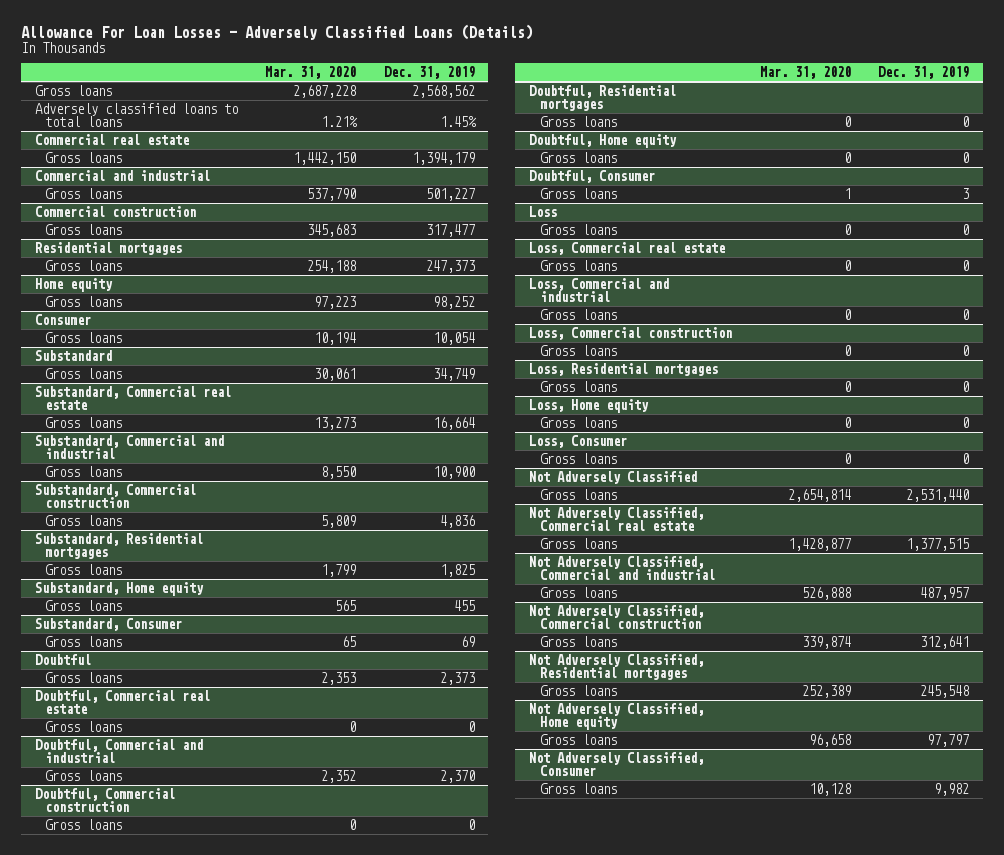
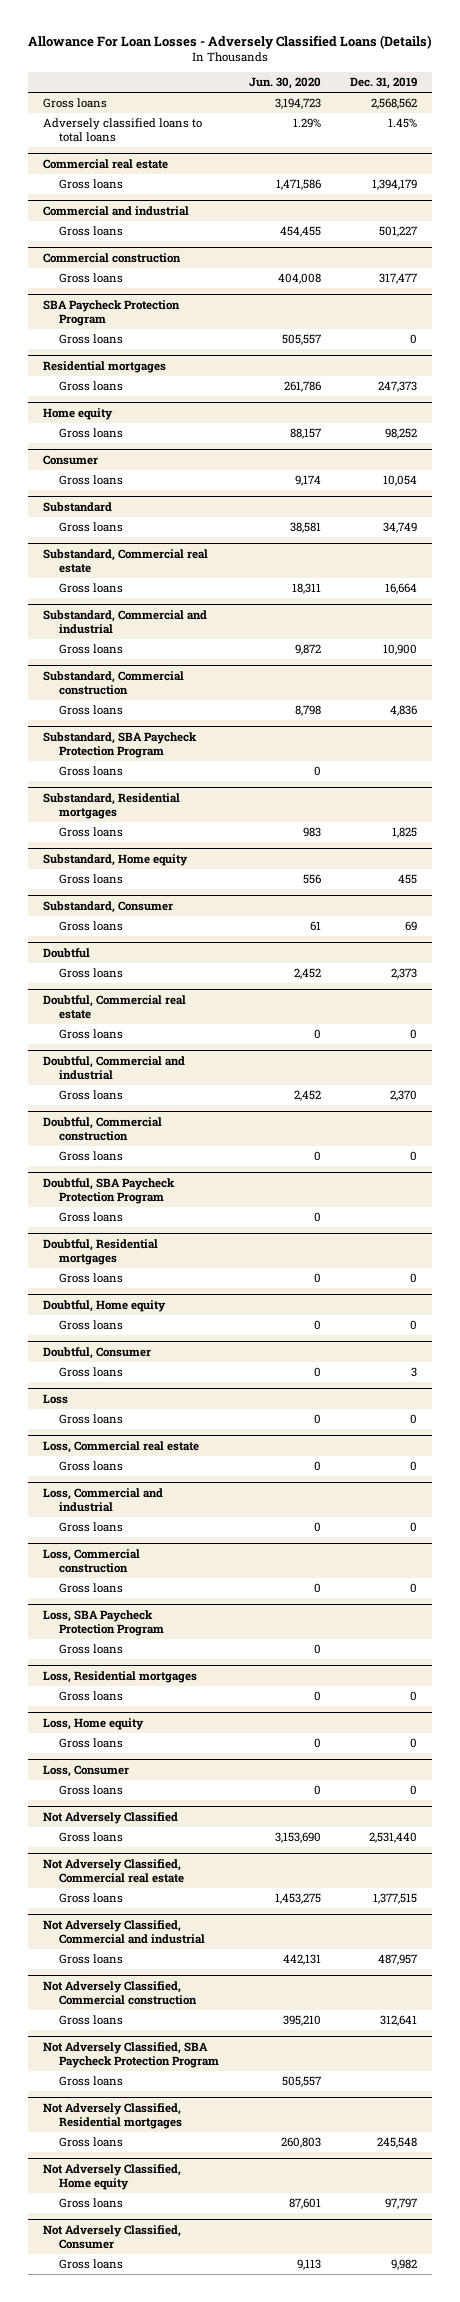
- | Mar. 31, 2020 | Dec. 31, 2019
+ | Jun. 30, 2020 | Dec. 31, 2019
+ SBA Paycheck Protection Program
+ Gross loans | 505,557 | 0
+ Substandard, SBA Paycheck Protection Program
+ Gross loans | 0 |
+ Doubtful, SBA Paycheck Protection Program
+ Gross loans | 0 |
+ Loss, SBA Paycheck Protection Program
+ Gross loans | 0 |
+ Not Adversely Classified, SBA Paycheck Protection Program
+ Gross loans | 505,557 |

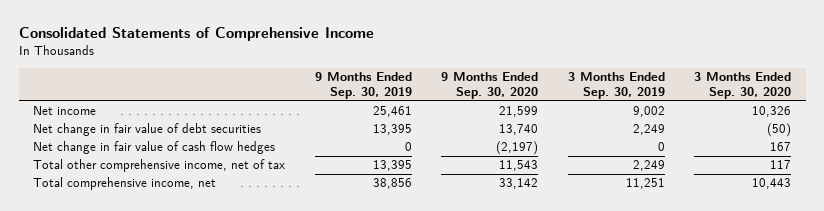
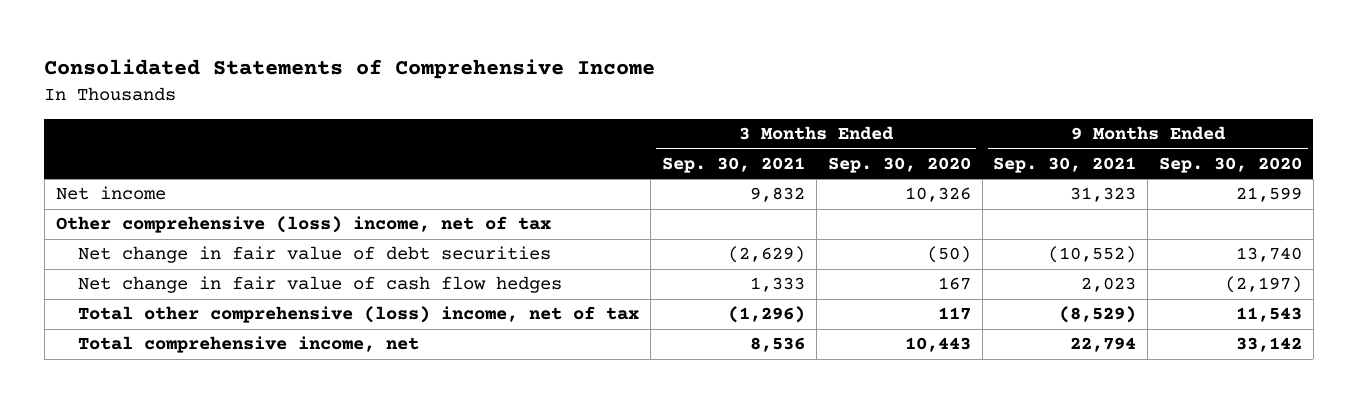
- | 9 Months Ended Sep. 30, 2019 | 9 Months Ended Sep. 30, 2020 | 3 Months Ended Sep. 30, 2019 | 3 Months Ended Sep. 30, 2020
+ | 3 Months Ended Sep. 30, 2021 | 3 Months Ended Sep. 30, 2020 | 9 Months Ended Sep. 30, 2021 | 9 Months Ended Sep. 30, 2020
+ Other comprehensive (loss) income, net of tax
- Total other comprehensive income, net of tax | 13,395 | 11,543 | 2,249 | 117
+ Total other comprehensive (loss) income, net of tax | (1,296) | 117 | (8,529) | 11,543

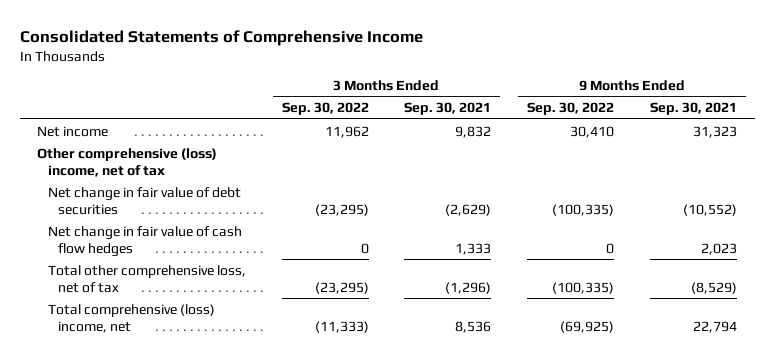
- | 3 Months Ended Sep. 30, 2021 | 3 Months Ended Sep. 30, 2020 | 9 Months Ended Sep. 30, 2021 | 9 Months Ended Sep. 30, 2020
+ | 3 Months Ended Sep. 30, 2022 | 3 Months Ended Sep. 30, 2021 | 9 Months Ended Sep. 30, 2022 | 9 Months Ended Sep. 30, 2021
- Total other comprehensive (loss) income, net of tax | (1,296) | 117 | (8,529) | 11,543
- Total comprehensive income, net | 8,536 | 10,443 | 22,794 | 33,142
+ Total other comprehensive loss, net of tax | (23,295) | (1,296) | (100,335) | (8,529)
+ Total comprehensive (loss) income, net | (11,333) | 8,536 | (69,925) | 22,794

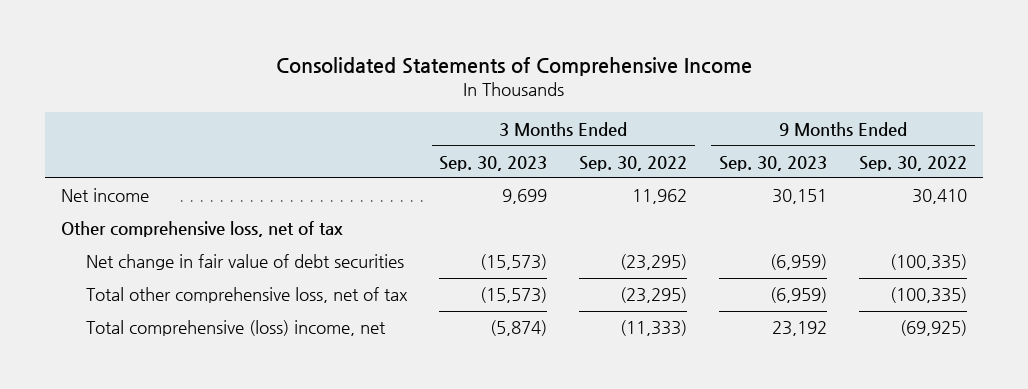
- | 3 Months Ended Sep. 30, 2022 | 3 Months Ended Sep. 30, 2021 | 9 Months Ended Sep. 30, 2022 | 9 Months Ended Sep. 30, 2021
+ | 3 Months Ended Sep. 30, 2023 | 3 Months Ended Sep. 30, 2022 | 9 Months Ended Sep. 30, 2023 | 9 Months Ended Sep. 30, 2022
- Other comprehensive (loss) income, net of tax
+ Other comprehensive loss, net of tax
- Net change in fair value of cash flow hedges | 0 | 1,333 | 0 | 2,023

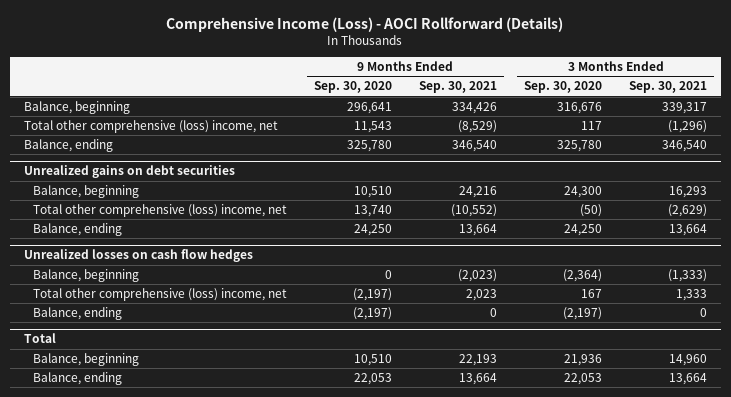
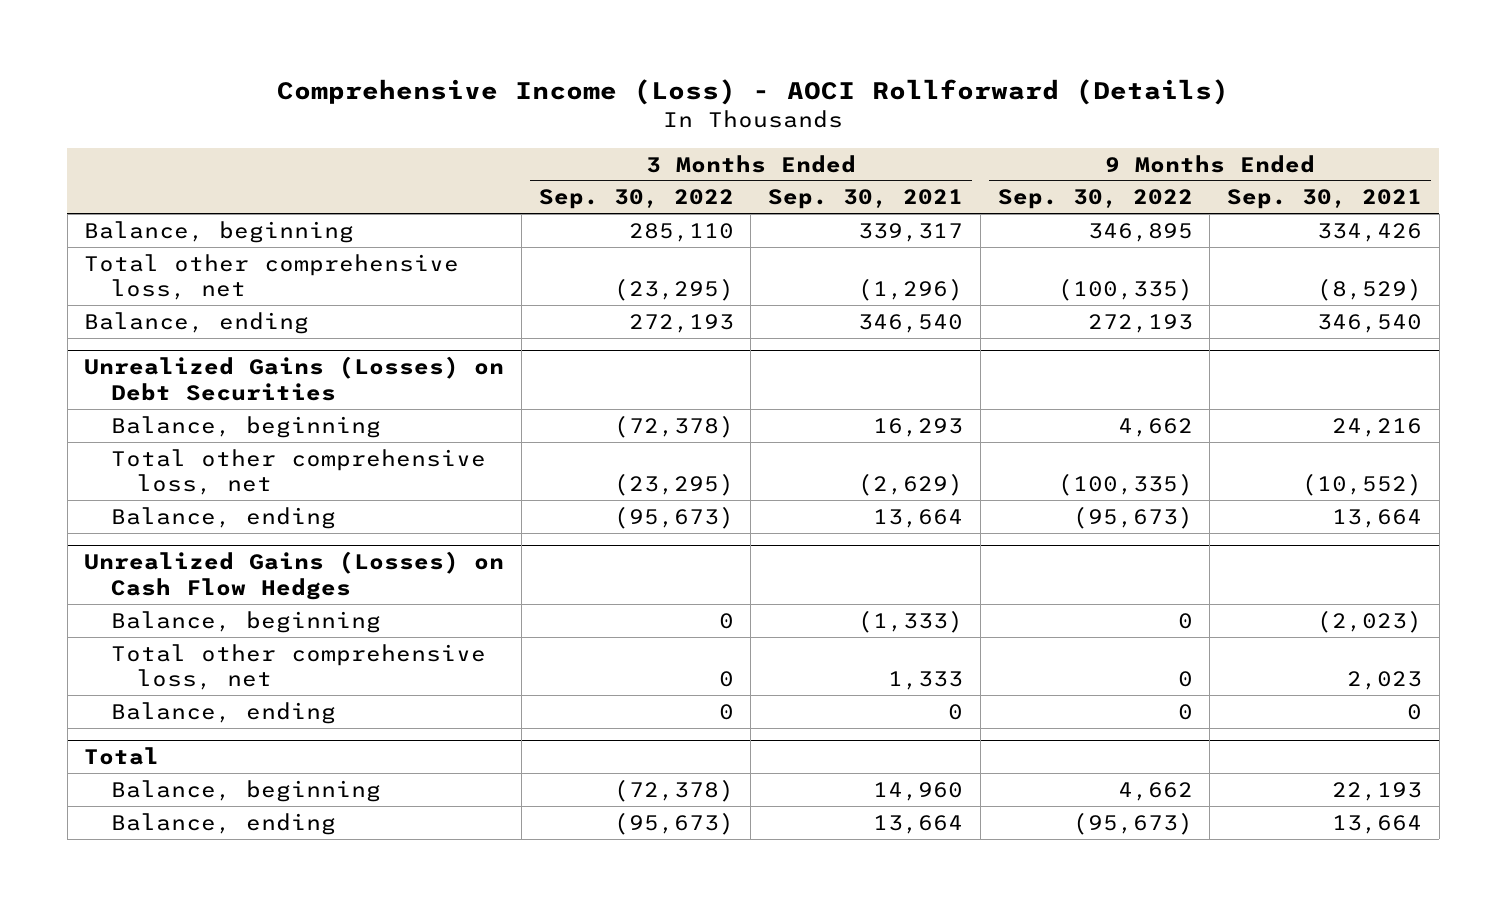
- | 9 Months Ended Sep. 30, 2020 | 9 Months Ended Sep. 30, 2021 | 3 Months Ended Sep. 30, 2020 | 3 Months Ended Sep. 30, 2021
+ | 3 Months Ended Sep. 30, 2022 | 3 Months Ended Sep. 30, 2021 | 9 Months Ended Sep. 30, 2022 | 9 Months Ended Sep. 30, 2021
- Total other comprehensive (loss) income, net | 11,543 | (8,529) | 117 | (1,296)
+ Total other comprehensive loss, net | (23,295) | (1,296) | (100,335) | (8,529)
- Unrealized gains on debt securities
+ Unrealized Gains (Losses) on Debt Securities
- Total other comprehensive (loss) income, net | 13,740 | (10,552) | (50) | (2,629)
+ Total other comprehensive loss, net | (23,295) | (2,629) | (100,335) | (10,552)
- Unrealized losses on cash flow hedges
+ Unrealized Gains (Losses) on Cash Flow Hedges
- Total other comprehensive (loss) income, net | (2,197) | 2,023 | 167 | 1,333
+ Total other comprehensive loss, net | 0 | 1,333 | 0 | 2,023

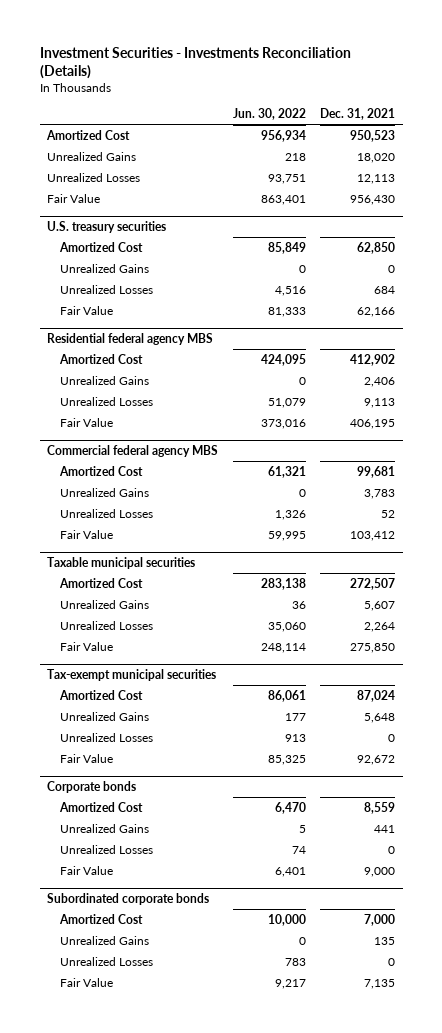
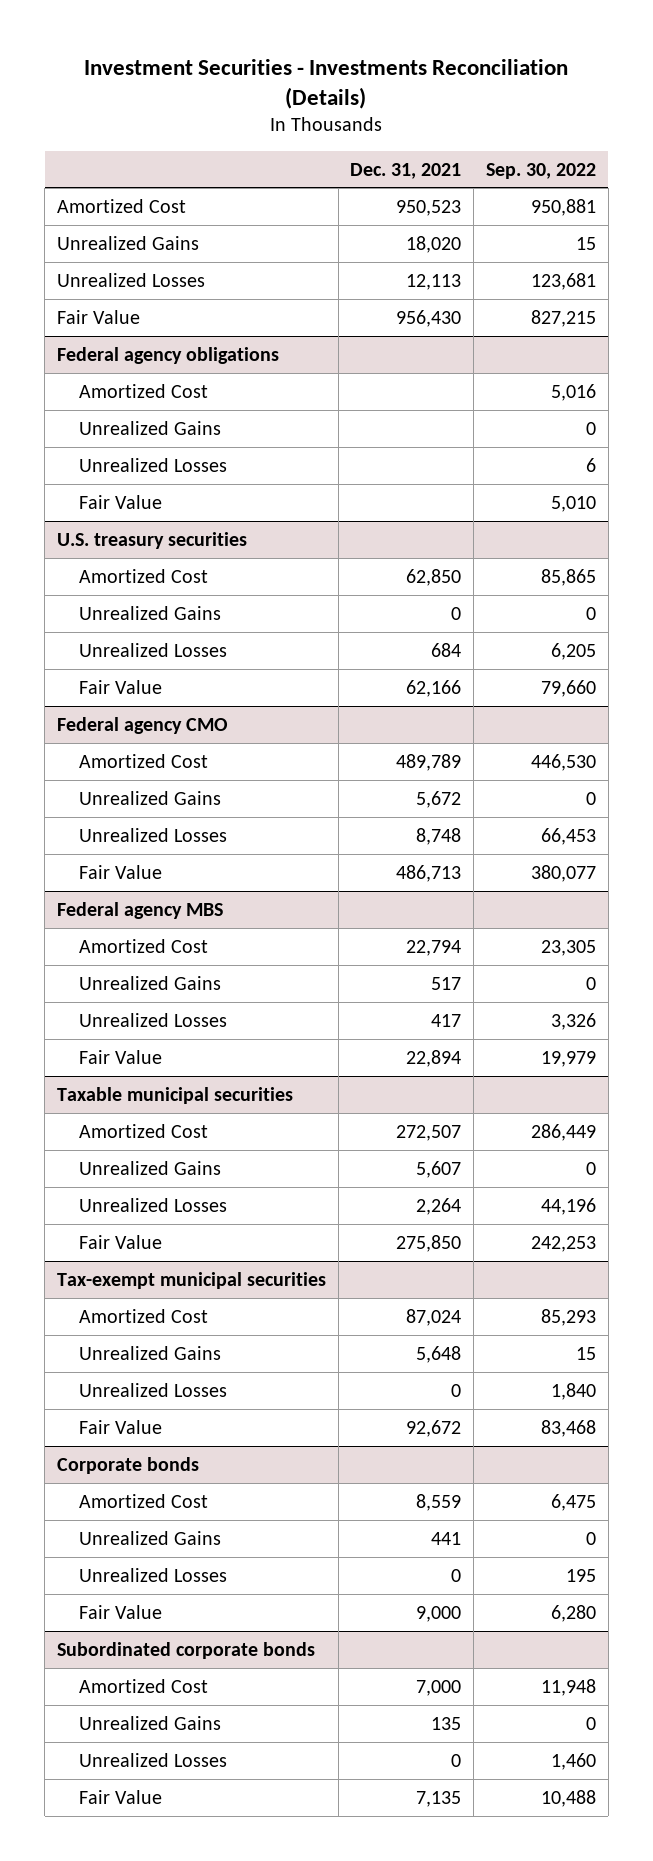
- | Jun. 30, 2022 | Dec. 31, 2021
+ | Dec. 31, 2021 | Sep. 30, 2022
+ Federal agency obligations
+ Amortized Cost | | 5,016
+ Unrealized Gains | | 0
+ Unrealized Losses | | 6
+ Fair Value | | 5,010
- Residential federal agency MBS
- Amortized Cost | 424,095 | 412,902
- Unrealized Gains | 0 | 2,406
- Unrealized Losses | 51,079 | 9,113
- Fair Value | 373,016 | 406,195
- Commercial federal agency MBS
- Amortized Cost | 61,321 | 99,681
- Unrealized Gains | 0 | 3,783
- Unrealized Losses | 1,326 | 52
- Fair Value | 59,995 | 103,412
+ Federal agency CMO
+ Amortized Cost | 489,789 | 446,530
+ Unrealized Gains | 5,672 | 0
+ Unrealized Losses | 8,748 | 66,453
+ Fair Value | 486,713 | 380,077
+ Federal agency MBS
+ Amortized Cost | 22,794 | 23,305
+ Unrealized Gains | 517 | 0
+ Unrealized Losses | 417 | 3,326
+ Fair Value | 22,894 | 19,979

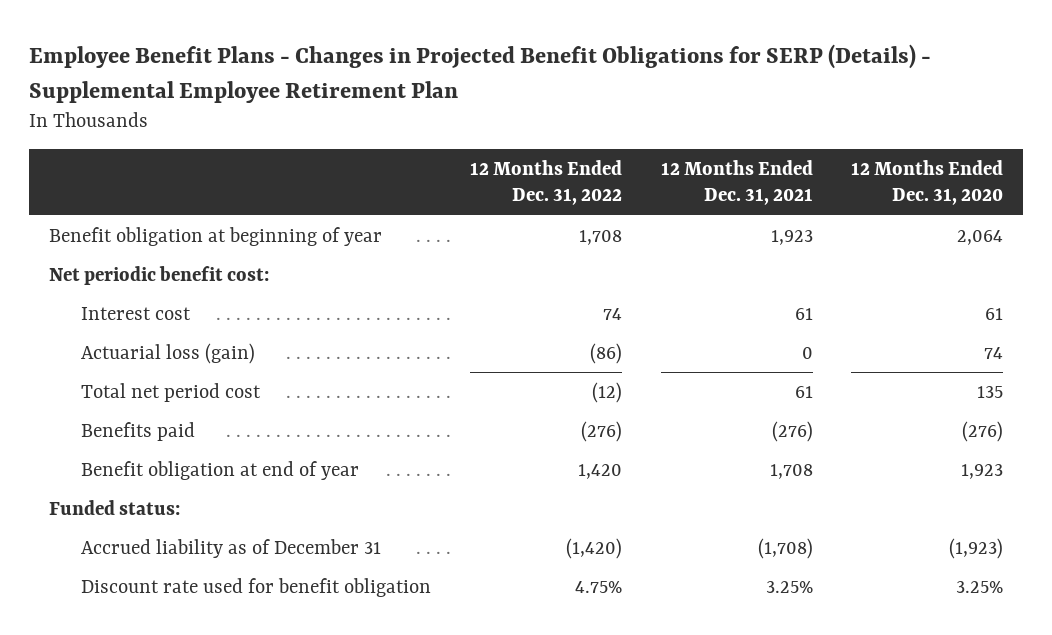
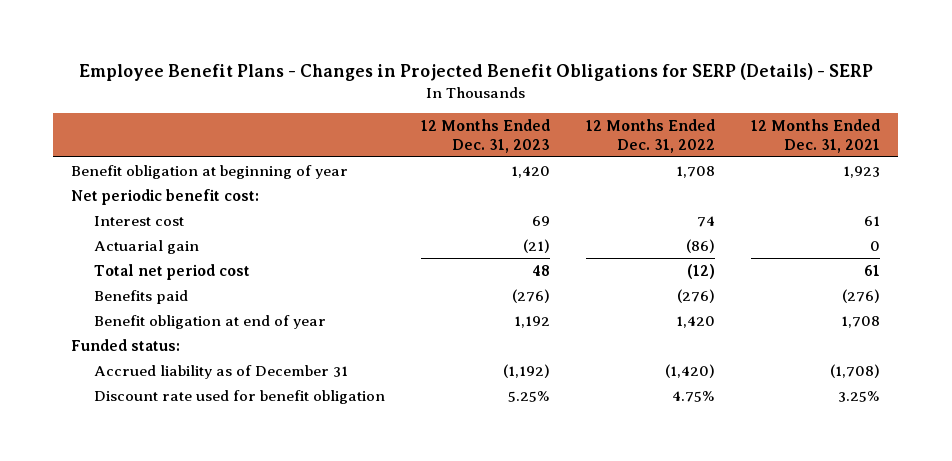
- Employee Benefit Plans - Changes in Projected Benefit Obligations for SERP (Details) - Supplemental Employee Retirement Plan
+ Employee Benefit Plans - Changes in Projected Benefit Obligations for SERP (Details) - SERP
- | 12 Months Ended Dec. 31, 2022 | 12 Months Ended Dec. 31, 2021 | 12 Months Ended Dec. 31, 2020
+ | 12 Months Ended Dec. 31, 2023 | 12 Months Ended Dec. 31, 2022 | 12 Months Ended Dec. 31, 2021
- Actuarial loss (gain) | (86) | 0 | 74
+ Actuarial gain | (21) | (86) | 0

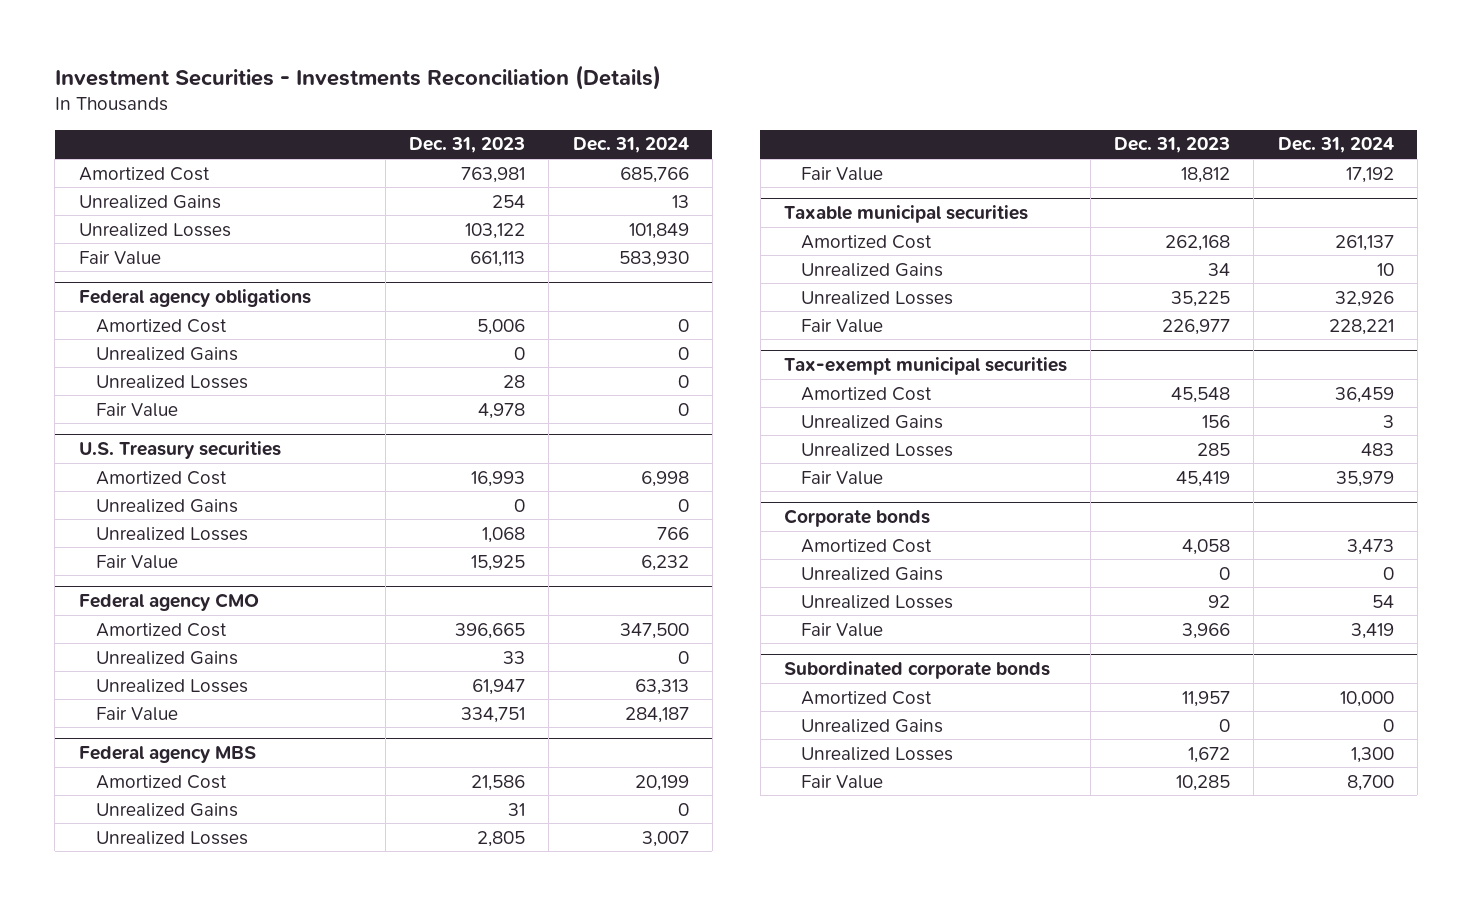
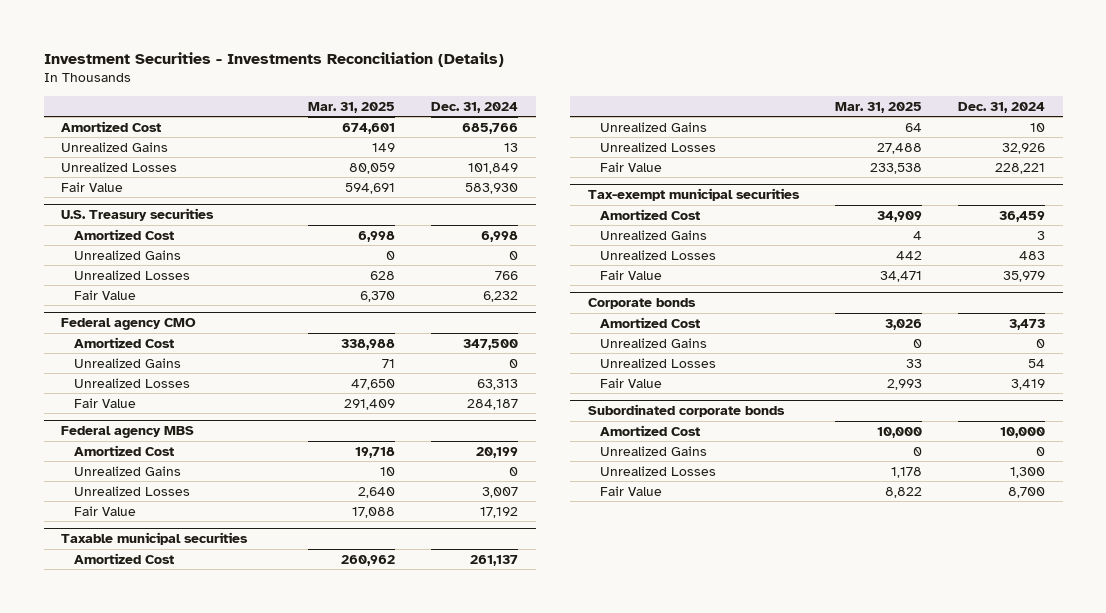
- | Dec. 31, 2023 | Dec. 31, 2024
+ | Mar. 31, 2025 | Dec. 31, 2024
- Federal agency obligations
- Amortized Cost | 5,006 | 0
- Unrealized Gains | 0 | 0
- Unrealized Losses | 28 | 0
- Fair Value | 4,978 | 0

